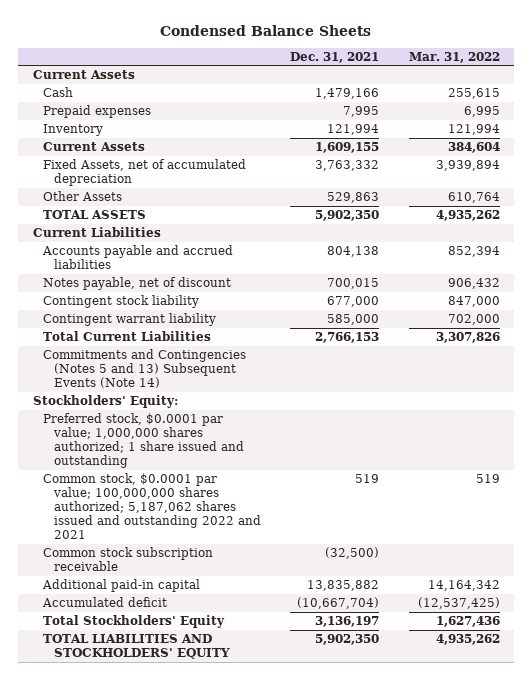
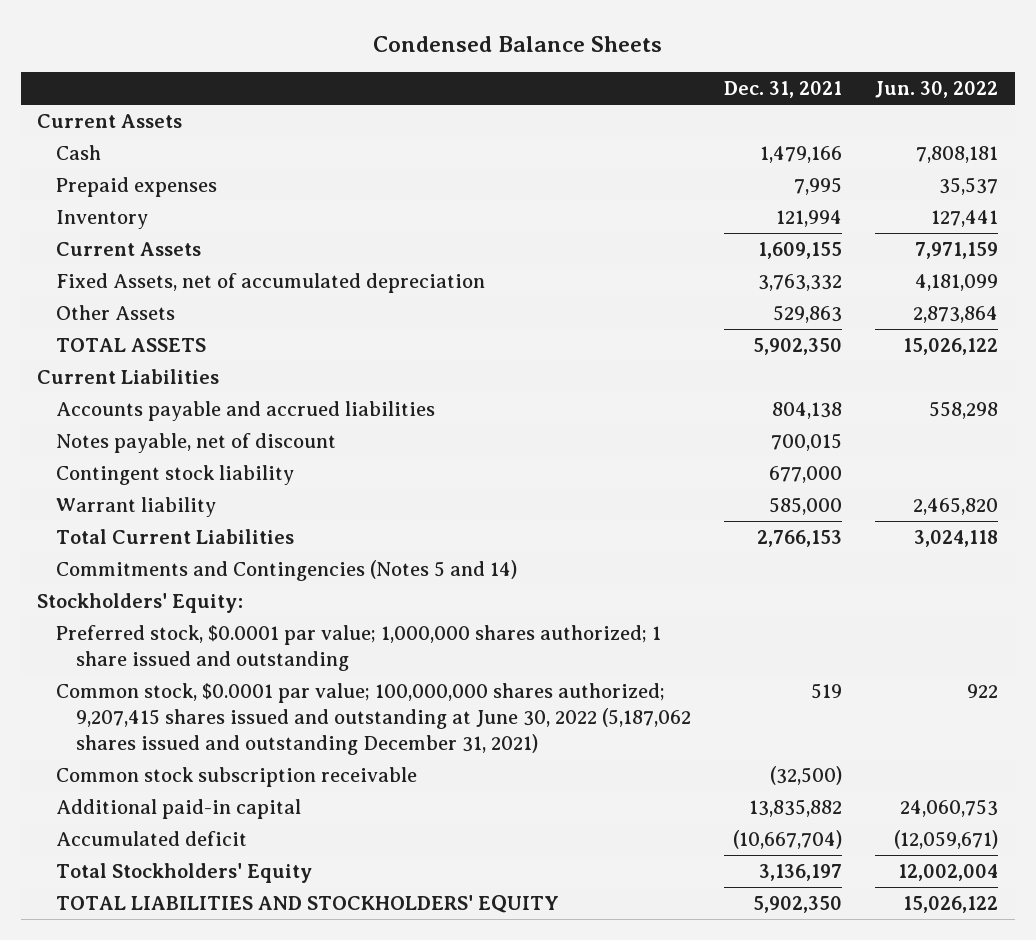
- | Dec. 31, 2021 | Mar. 31, 2022
+ | Dec. 31, 2021 | Jun. 30, 2022
- Contingent warrant liability | 585,000 | 702,000
+ Warrant liability | 585,000 | 2,465,820
- Commitments and Contingencies (Notes 5 and 13) Subsequent Events (Note 14)
+ Commitments and Contingencies (Notes 5 and 14)
- Common stock, $0.0001 par value; 100,000,000 shares authorized; 5,187,062 shares issued and outstanding 2022 and 2021 | 519 | 519
+ Common stock, $0.0001 par value; 100,000,000 shares authorized; 9,207,415 shares issued and outstanding at June 30, 2022 (5,187,062 shares issued and outstanding December 31, 2021) | 519 | 922

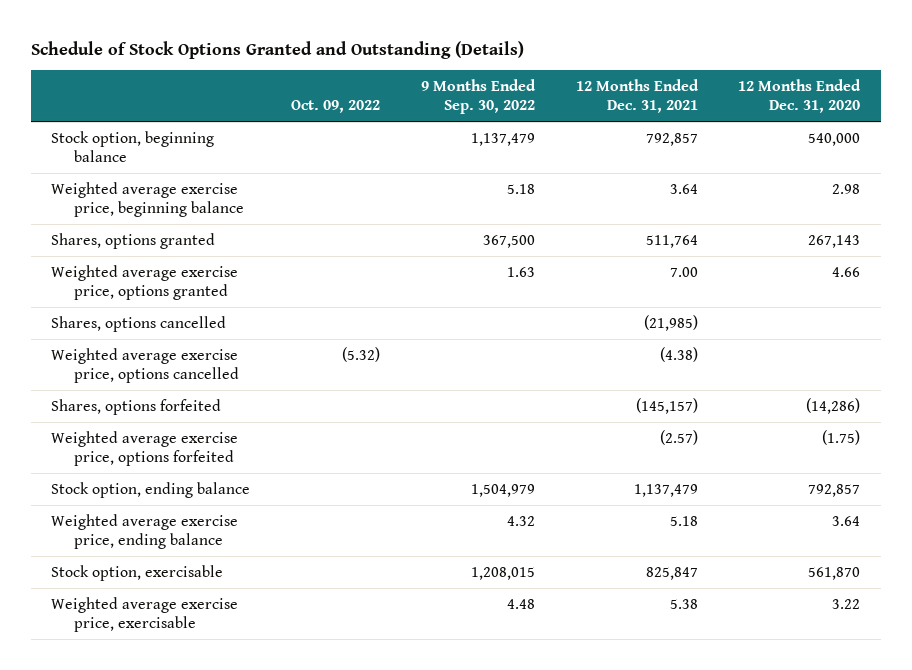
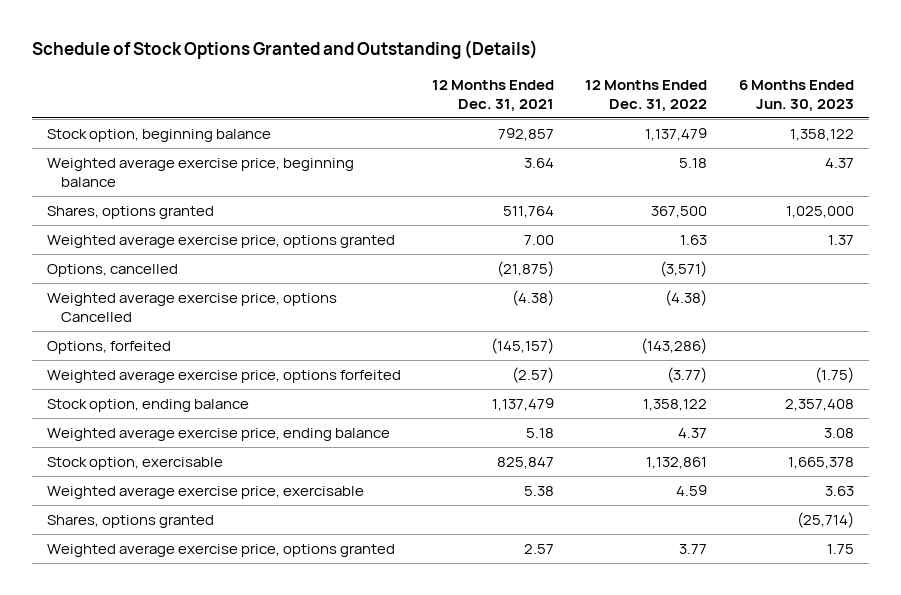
- | Oct. 09, 2022 | 9 Months Ended Sep. 30, 2022 | 12 Months Ended Dec. 31, 2021 | 12 Months Ended Dec. 31, 2020
+ | 12 Months Ended Dec. 31, 2021 | 12 Months Ended Dec. 31, 2022 | 6 Months Ended Jun. 30, 2023
- Shares, options cancelled | | | (21,985) |
- Weighted average exercise price, options cancelled | (5.32) | | (4.38) |
- Shares, options forfeited | | | (145,157) | (14,286)
+ Options, cancelled | (21,875) | (3,571) |
+ Weighted average exercise price, options Cancelled | (4.38) | (4.38) |
+ Options, forfeited | (145,157) | (143,286) |
+ Shares, options granted | | | (25,714)
+ Weighted average exercise price, options granted | 2.57 | 3.77 | 1.75

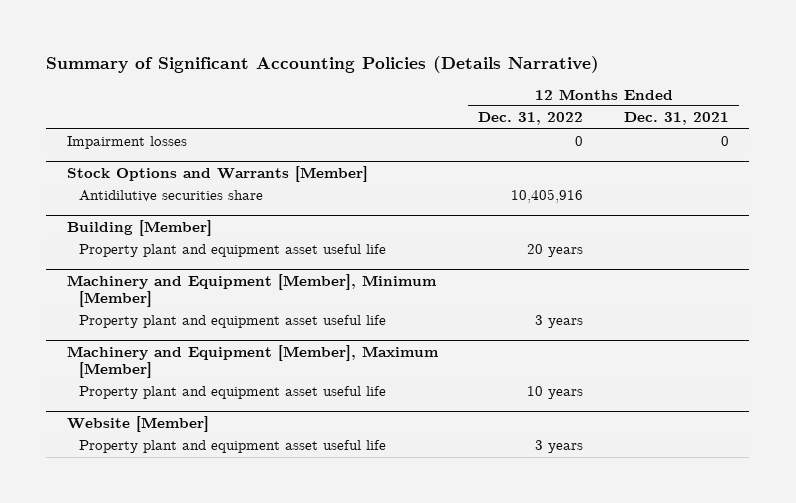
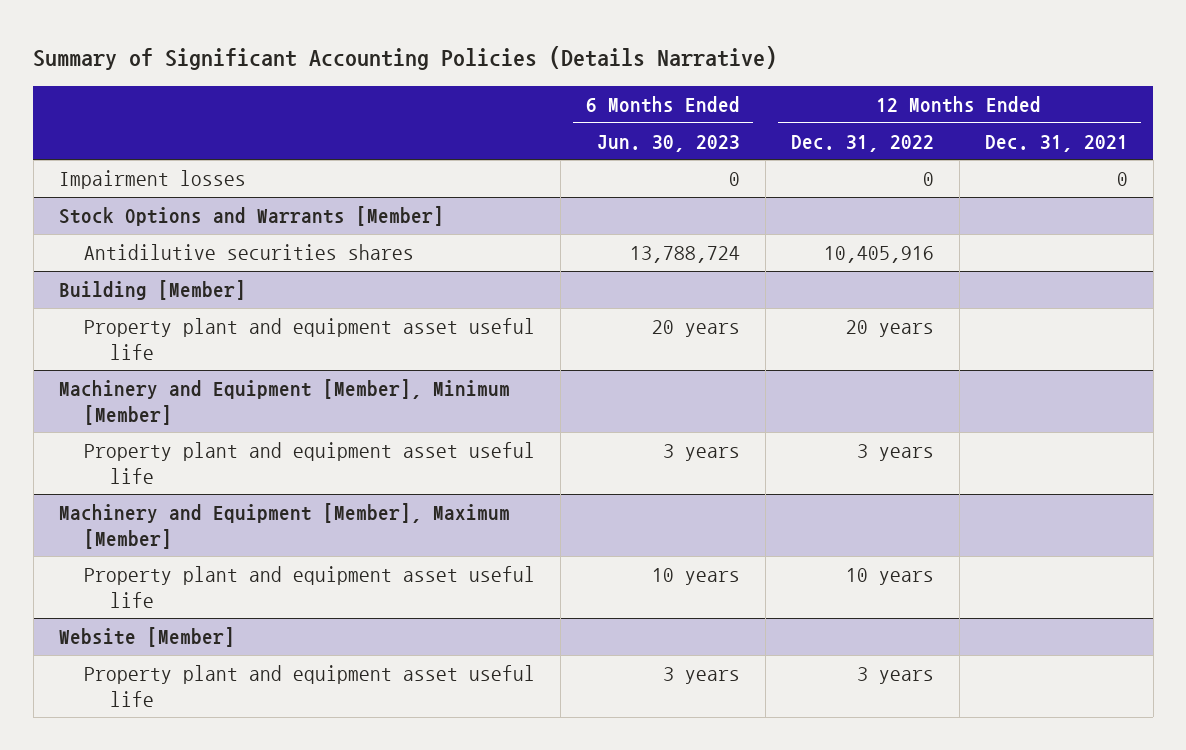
- | 12 Months Ended Dec. 31, 2022 | 12 Months Ended Dec. 31, 2021
+ | 6 Months Ended Jun. 30, 2023 | 12 Months Ended Dec. 31, 2022 | 12 Months Ended Dec. 31, 2021
@ Stock Options and Warrants [Member]
- Antidilutive securities share | 10,405,916 |
+ Antidilutive securities shares | 13,788,724 | 10,405,916 |

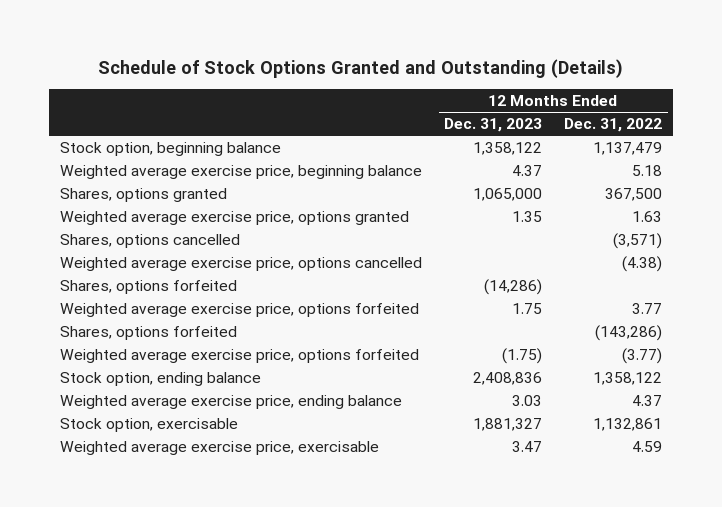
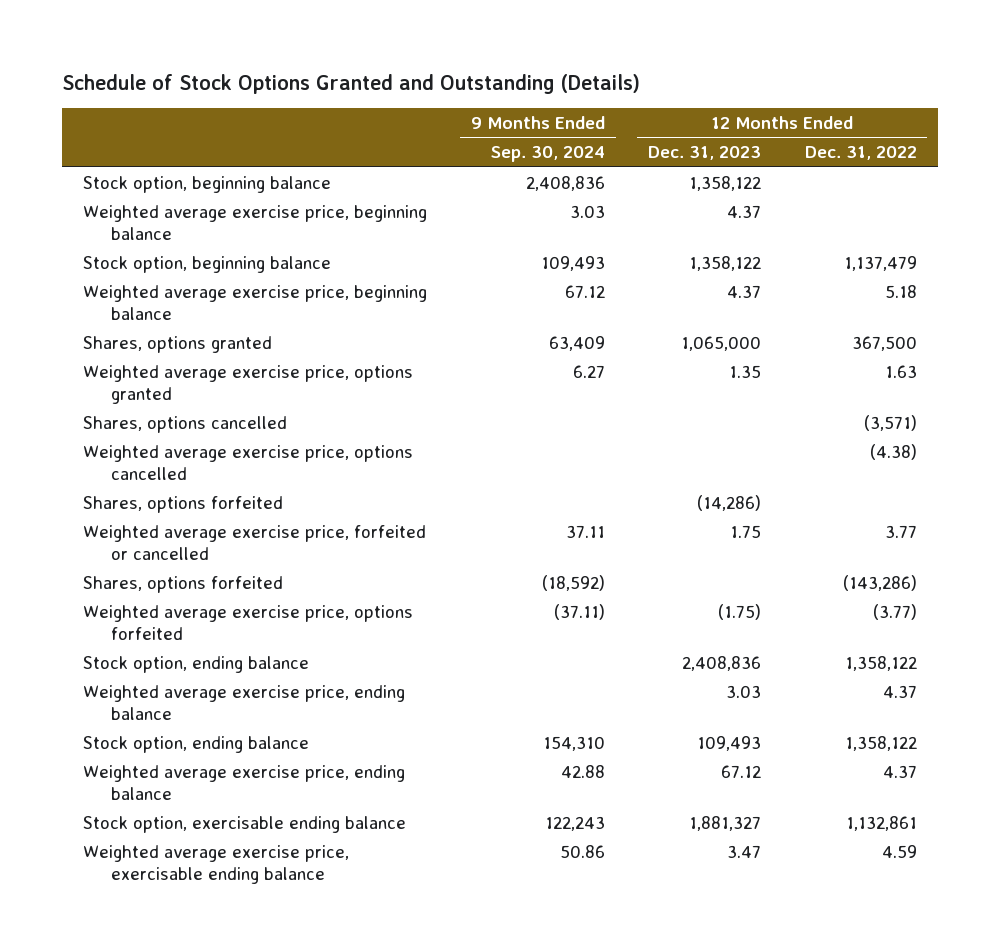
- | 12 Months Ended Dec. 31, 2023 | 12 Months Ended Dec. 31, 2022
+ | 9 Months Ended Sep. 30, 2024 | 12 Months Ended Dec. 31, 2023 | 12 Months Ended Dec. 31, 2022
+ Stock option, beginning balance | 2,408,836 | 1,358,122 |
+ Weighted average exercise price, beginning balance | 3.03 | 4.37 |
- Weighted average exercise price, options forfeited | 1.75 | 3.77
+ Weighted average exercise price, forfeited or cancelled | 37.11 | 1.75 | 3.77
- Stock option, exercisable | 1,881,327 | 1,132,861
- Weighted average exercise price, exercisable | 3.47 | 4.59
+ Stock option, ending balance | 154,310 | 109,493 | 1,358,122
+ Weighted average exercise price, ending balance | 42.88 | 67.12 | 4.37
+ Stock option, exercisable ending balance | 122,243 | 1,881,327 | 1,132,861
+ Weighted average exercise price, exercisable ending balance | 50.86 | 3.47 | 4.59

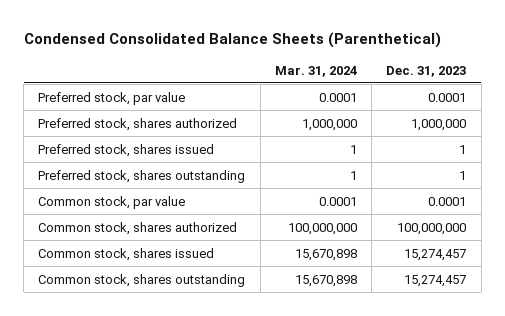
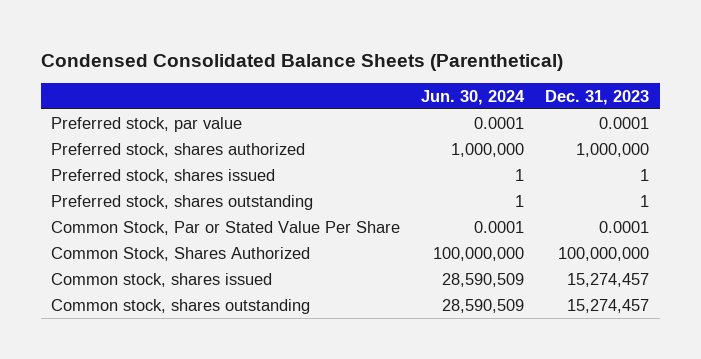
- | Mar. 31, 2024 | Dec. 31, 2023
+ | Jun. 30, 2024 | Dec. 31, 2023
- Common stock, par value | 0.0001 | 0.0001
- Common stock, shares authorized | 100,000,000 | 100,000,000
+ Common Stock, Par or Stated Value Per Share | 0.0001 | 0.0001
+ Common Stock, Shares Authorized | 100,000,000 | 100,000,000

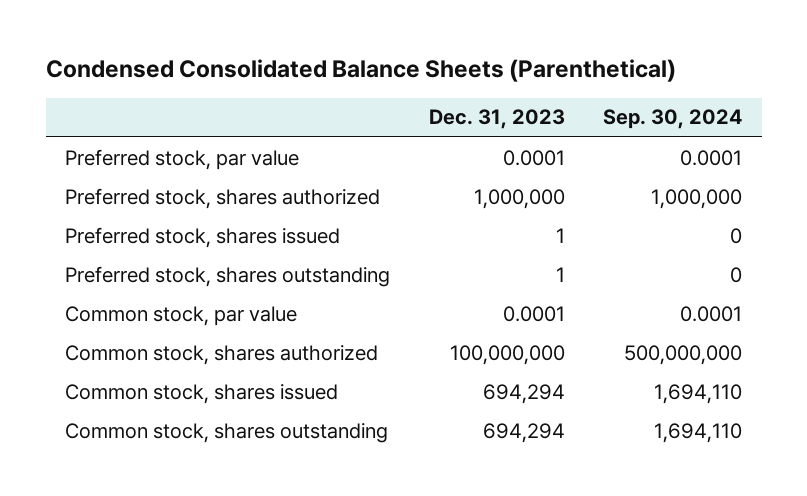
- | Jun. 30, 2024 | Dec. 31, 2023
+ | Dec. 31, 2023 | Sep. 30, 2024
- Common Stock, Par or Stated Value Per Share | 0.0001 | 0.0001
- Common Stock, Shares Authorized | 100,000,000 | 100,000,000
- Common stock, shares issued | 28,590,509 | 15,274,457
- Common stock, shares outstanding | 28,590,509 | 15,274,457
+ Common stock, par value | 0.0001 | 0.0001
+ Common stock, shares authorized | 100,000,000 | 500,000,000
+ Common stock, shares issued | 694,294 | 1,694,110
+ Common stock, shares outstanding | 694,294 | 1,694,110

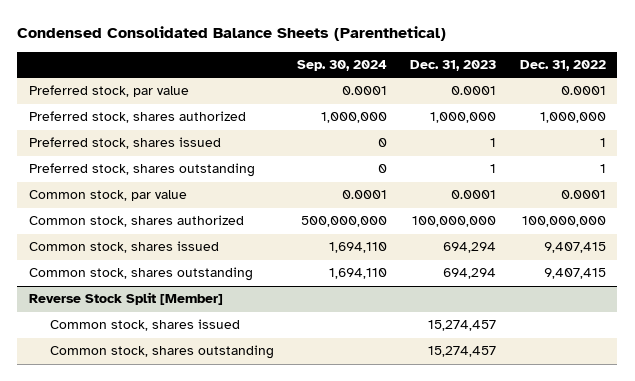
- | Dec. 31, 2023 | Sep. 30, 2024
+ | Sep. 30, 2024 | Dec. 31, 2023 | Dec. 31, 2022
+ Reverse Stock Split [Member]
+ Common stock, shares issued | | 15,274,457 |
+ Common stock, shares outstanding | | 15,274,457 |

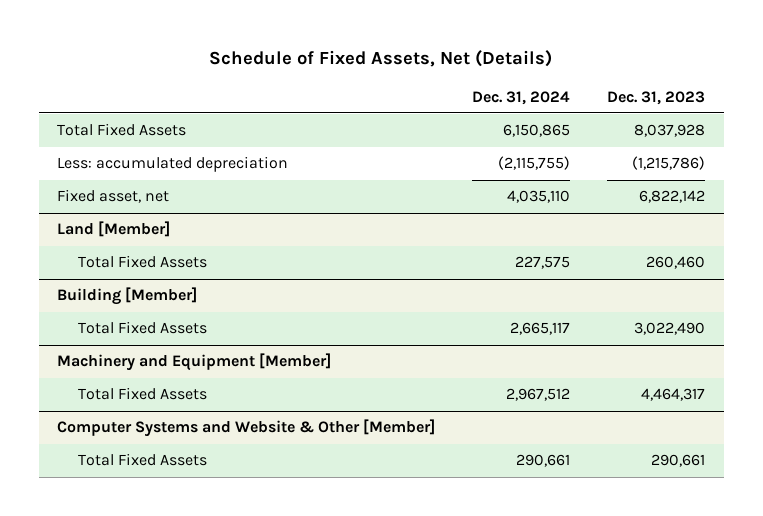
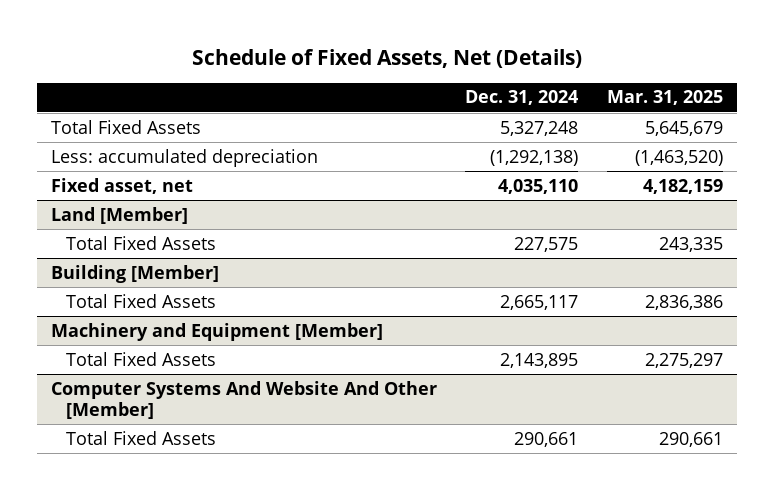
- | Dec. 31, 2024 | Dec. 31, 2023
+ | Dec. 31, 2024 | Mar. 31, 2025
- Total Fixed Assets | 6,150,865 | 8,037,928
- Less: accumulated depreciation | (2,115,755) | (1,215,786)
+ Total Fixed Assets | 5,327,248 | 5,645,679
+ Less: accumulated depreciation | (1,292,138) | (1,463,520)
@ Machinery and Equipment [Member]
- Total Fixed Assets | 2,967,512 | 4,464,317
- Computer Systems and Website & Other [Member]
@ Machinery and Equipment [Member]
+ Total Fixed Assets | 2,143,895 | 2,275,297
+ Computer Systems And Website And Other [Member]

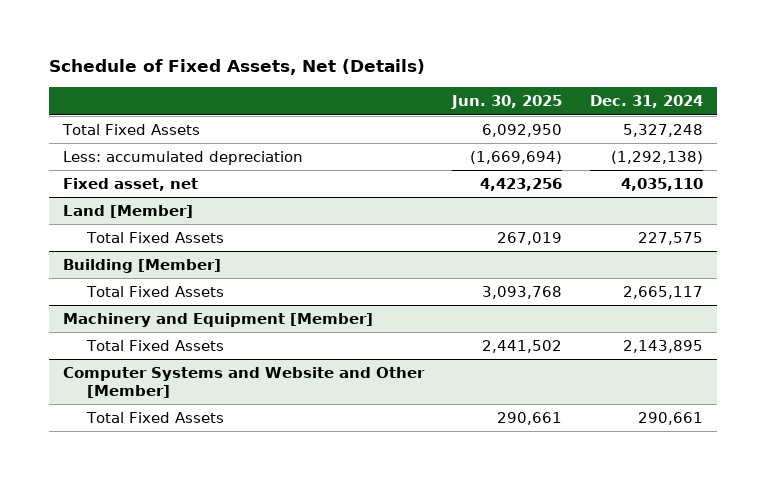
- | Dec. 31, 2024 | Mar. 31, 2025
+ | Jun. 30, 2025 | Dec. 31, 2024
- Computer Systems And Website And Other [Member]
+ Computer Systems and Website and Other [Member]

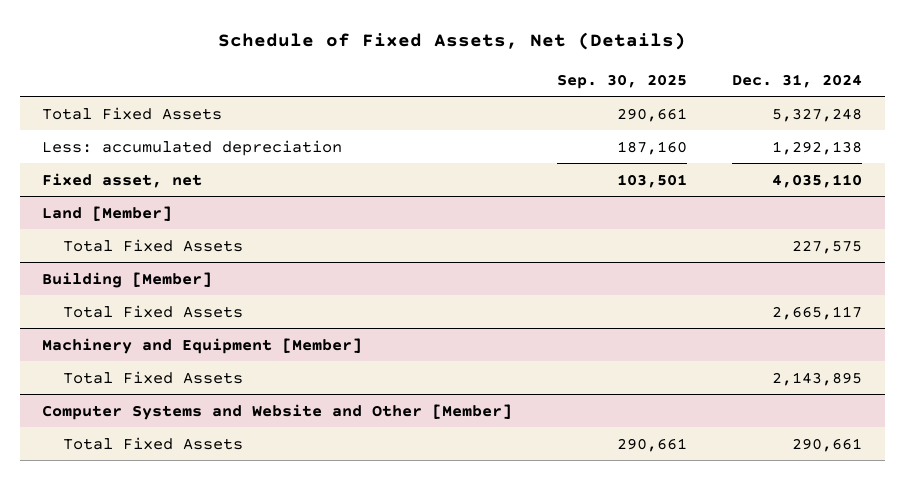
- | Jun. 30, 2025 | Dec. 31, 2024
+ | Sep. 30, 2025 | Dec. 31, 2024
- Less: accumulated depreciation | (1,669,694) | (1,292,138)
+ Less: accumulated depreciation | 187,160 | 1,292,138

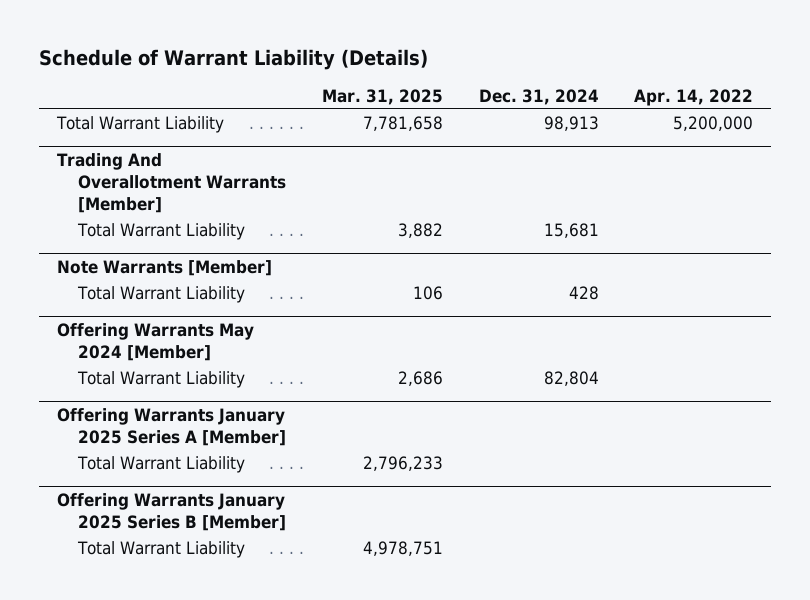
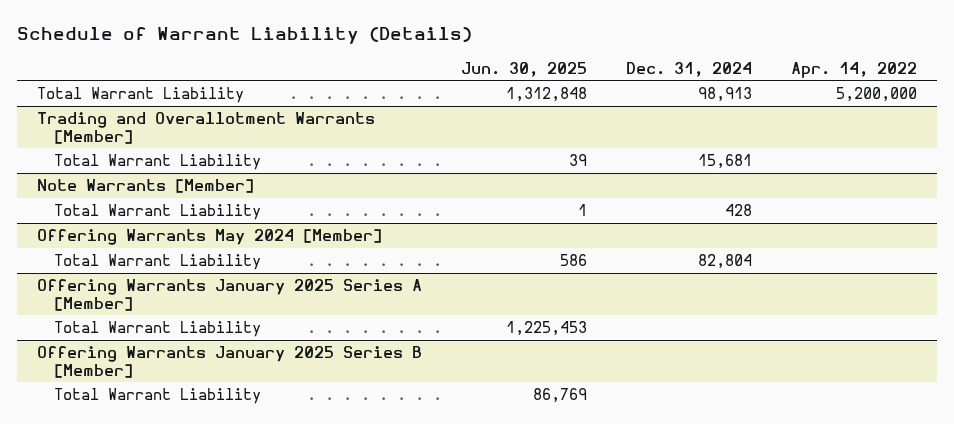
- | Mar. 31, 2025 | Dec. 31, 2024 | Apr. 14, 2022
+ | Jun. 30, 2025 | Dec. 31, 2024 | Apr. 14, 2022
- Trading And Overallotment Warrants [Member]
+ Trading and Overallotment Warrants [Member]

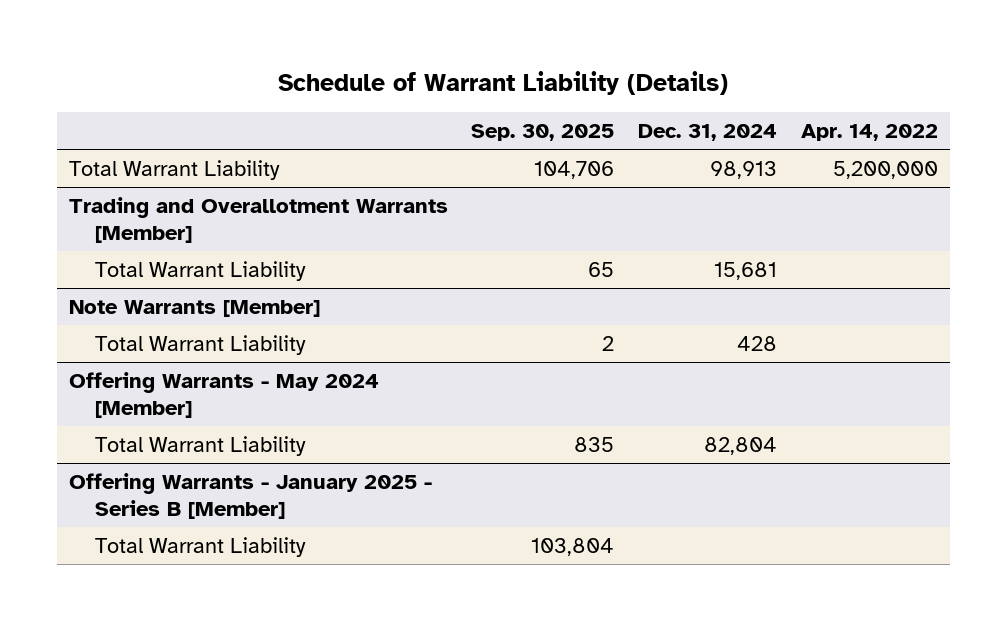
- | Jun. 30, 2025 | Dec. 31, 2024 | Apr. 14, 2022
+ | Sep. 30, 2025 | Dec. 31, 2024 | Apr. 14, 2022
- Offering Warrants May 2024 [Member]
+ Offering Warrants - May 2024 [Member]
- Offering Warrants January 2025 Series A [Member]
- Total Warrant Liability | 1,225,453 | |
- Offering Warrants January 2025 Series B [Member]
+ Offering Warrants - January 2025 - Series B [Member]

